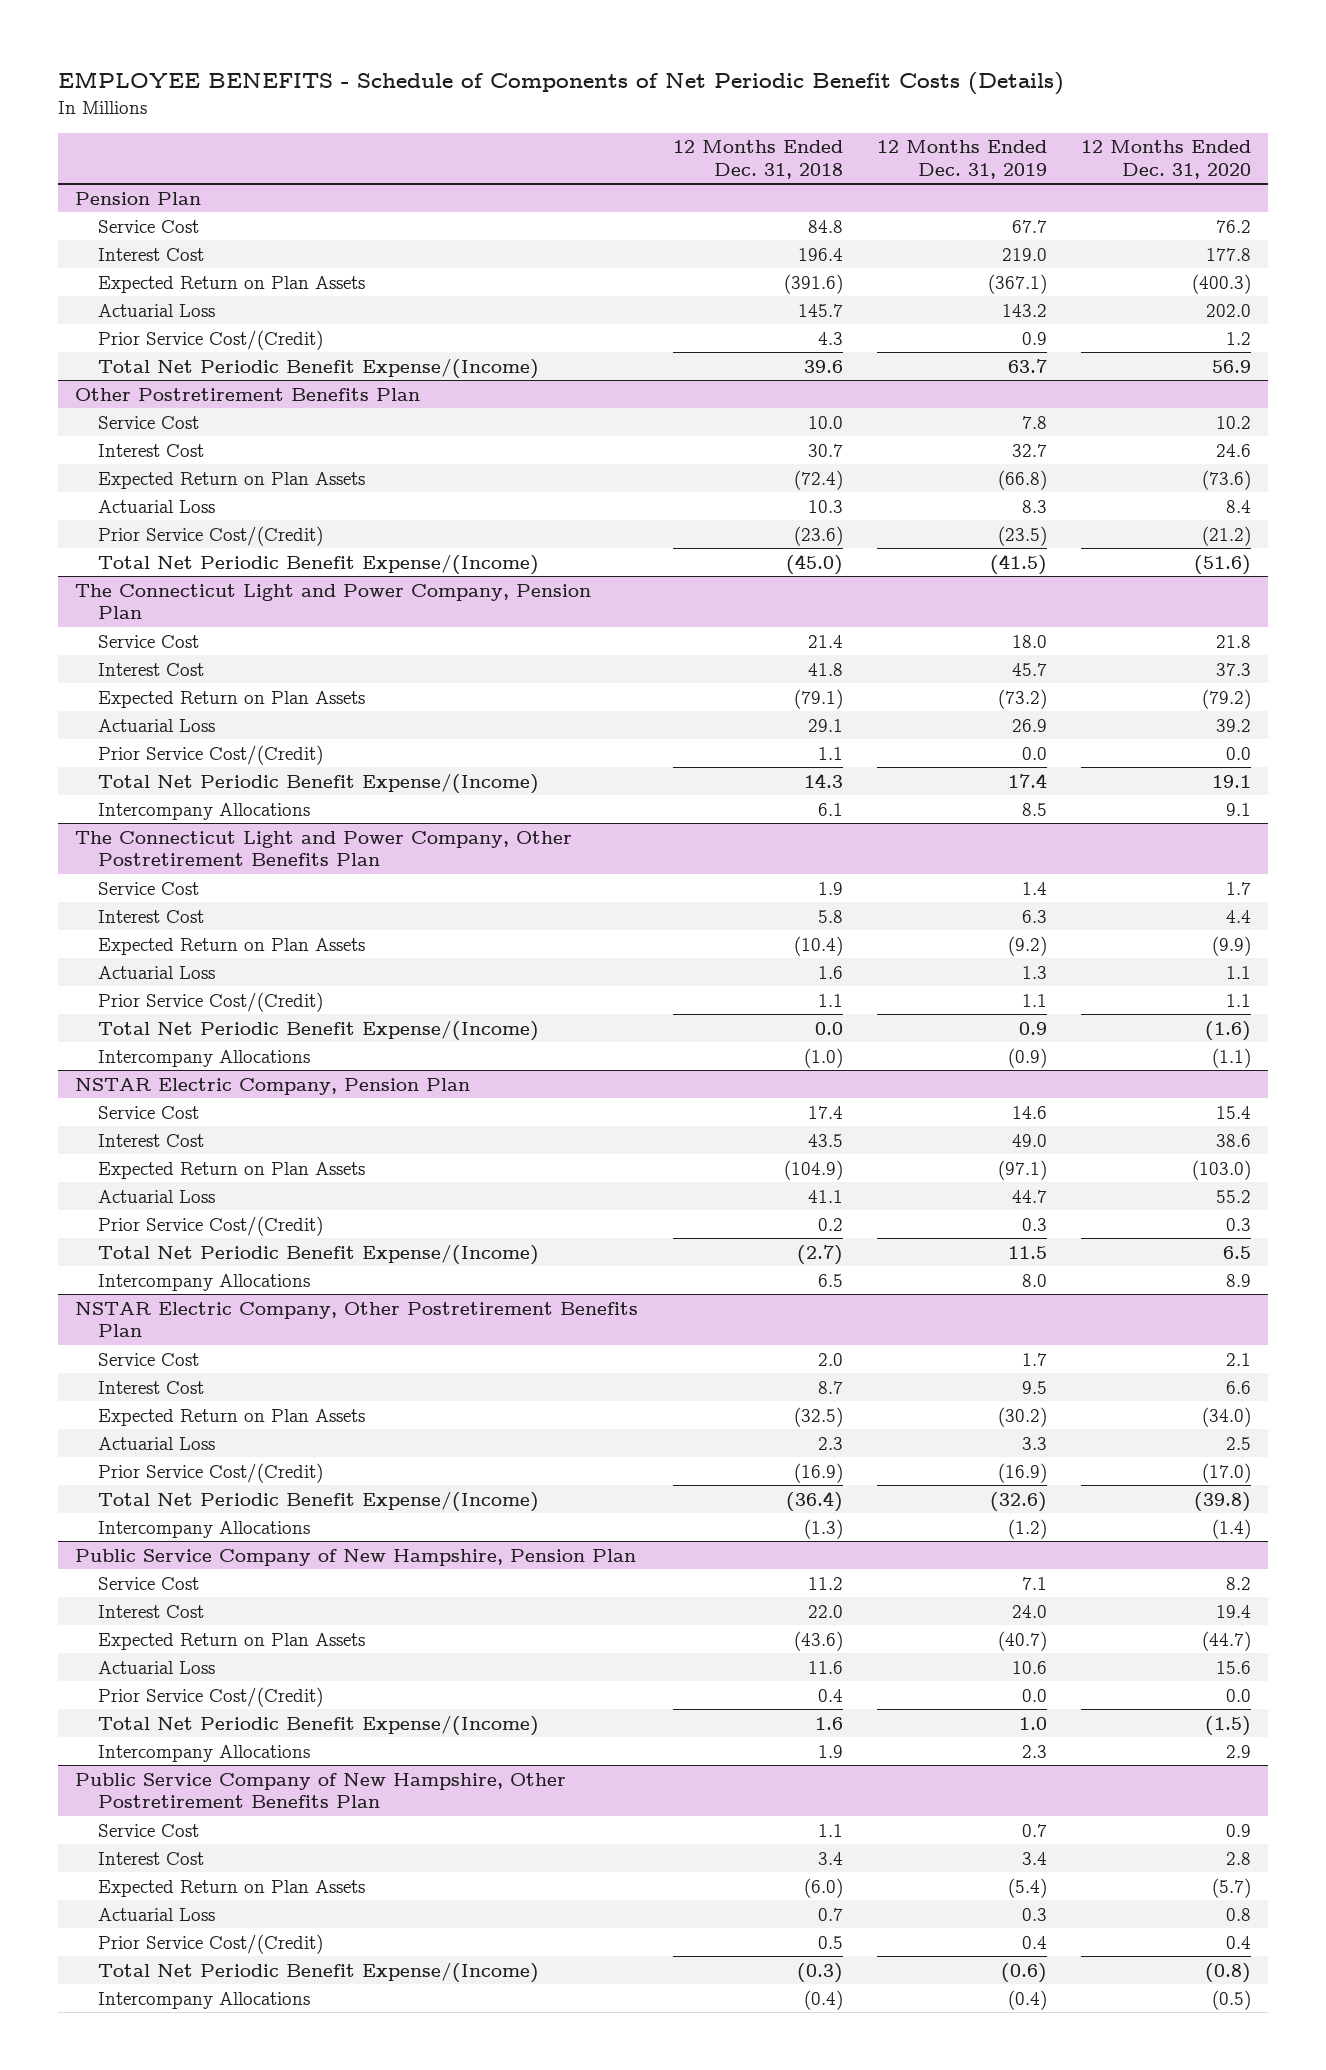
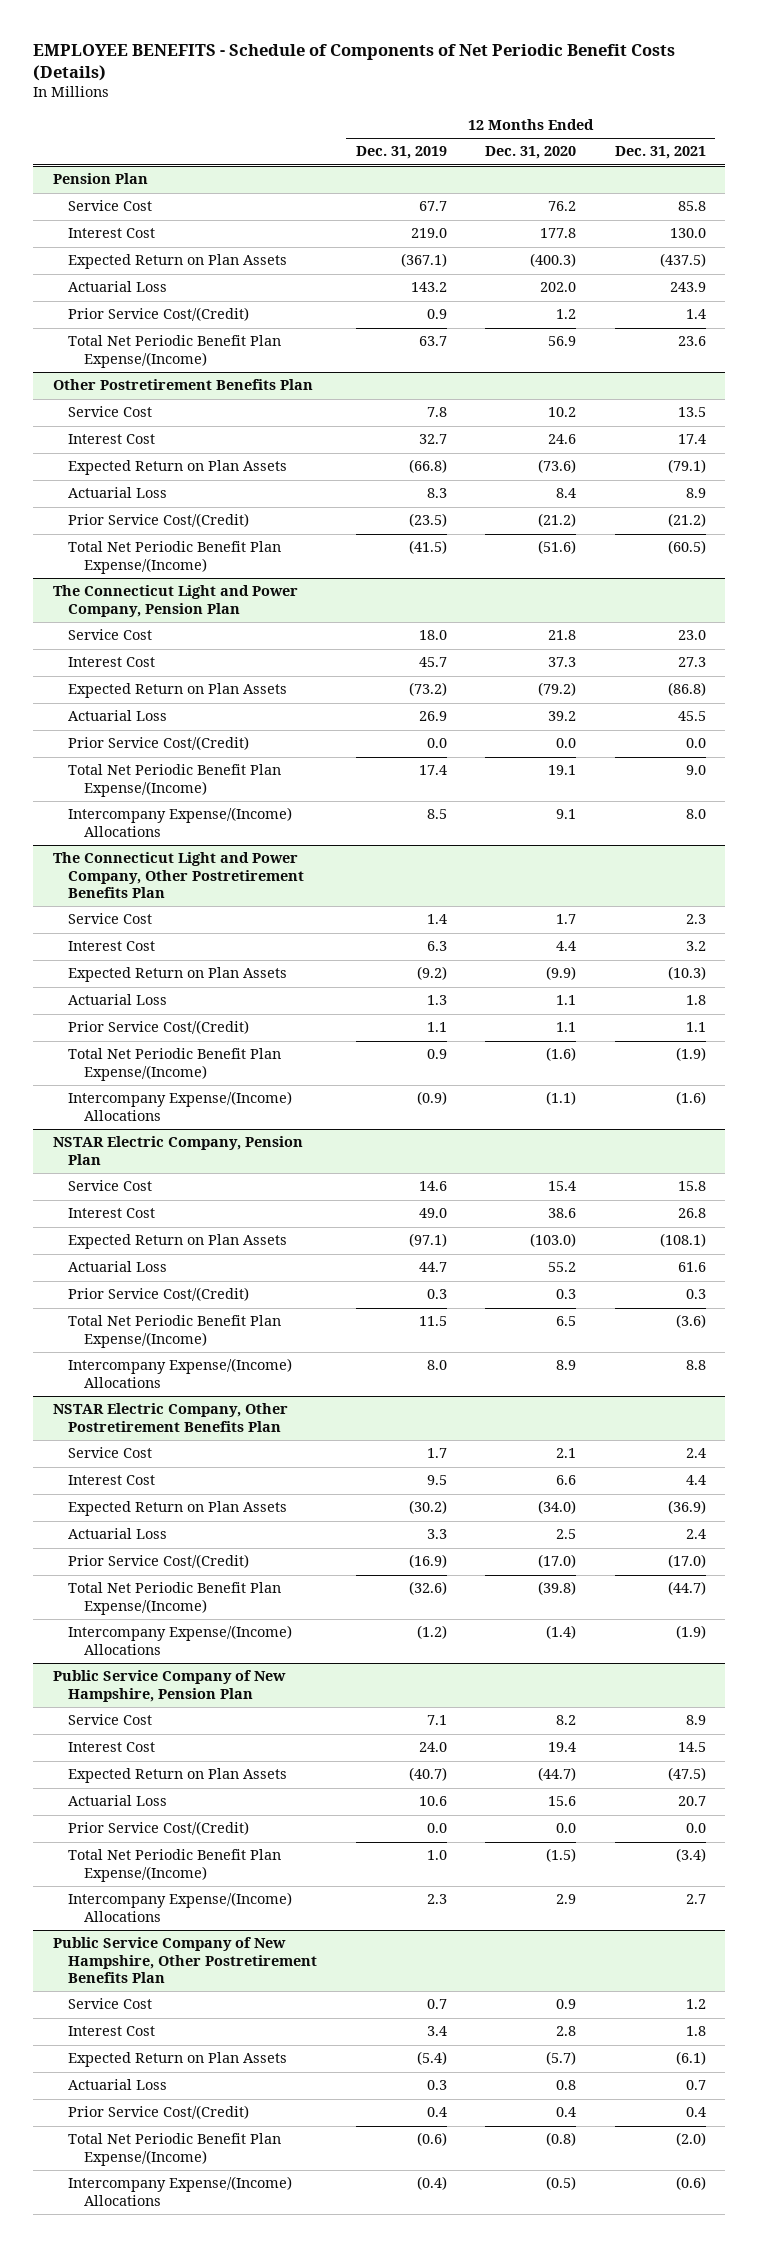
- | 12 Months Ended Dec. 31, 2018 | 12 Months Ended Dec. 31, 2019 | 12 Months Ended Dec. 31, 2020
+ | 12 Months Ended Dec. 31, 2019 | 12 Months Ended Dec. 31, 2020 | 12 Months Ended Dec. 31, 2021
@ Pension Plan
- Total Net Periodic Benefit Expense/(Income) | 39.6 | 63.7 | 56.9
+ Total Net Periodic Benefit Plan Expense/(Income) | 63.7 | 56.9 | 23.6
@ Other Postretirement Benefits Plan
- Total Net Periodic Benefit Expense/(Income) | (45.0) | (41.5) | (51.6)
+ Total Net Periodic Benefit Plan Expense/(Income) | (41.5) | (51.6) | (60.5)
@ The Connecticut Light and Power Company, Pension Plan
- Total Net Periodic Benefit Expense/(Income) | 14.3 | 17.4 | 19.1
- Intercompany Allocations | 6.1 | 8.5 | 9.1
+ Total Net Periodic Benefit Plan Expense/(Income) | 17.4 | 19.1 | 9.0
+ Intercompany Expense/(Income) Allocations | 8.5 | 9.1 | 8.0
@ The Connecticut Light and Power Company, Other Postretirement Benefits Plan
- Total Net Periodic Benefit Expense/(Income) | 0.0 | 0.9 | (1.6)
- Intercompany Allocations | (1.0) | (0.9) | (1.1)
+ Total Net Periodic Benefit Plan Expense/(Income) | 0.9 | (1.6) | (1.9)
+ Intercompany Expense/(Income) Allocations | (0.9) | (1.1) | (1.6)
@ NSTAR Electric Company, Pension Plan
- Total Net Periodic Benefit Expense/(Income) | (2.7) | 11.5 | 6.5
- Intercompany Allocations | 6.5 | 8.0 | 8.9
+ Total Net Periodic Benefit Plan Expense/(Income) | 11.5 | 6.5 | (3.6)
+ Intercompany Expense/(Income) Allocations | 8.0 | 8.9 | 8.8
@ NSTAR Electric Company, Other Postretirement Benefits Plan
- Total Net Periodic Benefit Expense/(Income) | (36.4) | (32.6) | (39.8)
- Intercompany Allocations | (1.3) | (1.2) | (1.4)
+ Total Net Periodic Benefit Plan Expense/(Income) | (32.6) | (39.8) | (44.7)
+ Intercompany Expense/(Income) Allocations | (1.2) | (1.4) | (1.9)
@ Public Service Company of New Hampshire, Pension Plan
- Total Net Periodic Benefit Expense/(Income) | 1.6 | 1.0 | (1.5)
- Intercompany Allocations | 1.9 | 2.3 | 2.9
+ Total Net Periodic Benefit Plan Expense/(Income) | 1.0 | (1.5) | (3.4)
+ Intercompany Expense/(Income) Allocations | 2.3 | 2.9 | 2.7
@ Public Service Company of New Hampshire, Other Postretirement Benefits Plan
- Total Net Periodic Benefit Expense/(Income) | (0.3) | (0.6) | (0.8)
- Intercompany Allocations | (0.4) | (0.4) | (0.5)
+ Total Net Periodic Benefit Plan Expense/(Income) | (0.6) | (0.8) | (2.0)
+ Intercompany Expense/(Income) Allocations | (0.4) | (0.5) | (0.6)

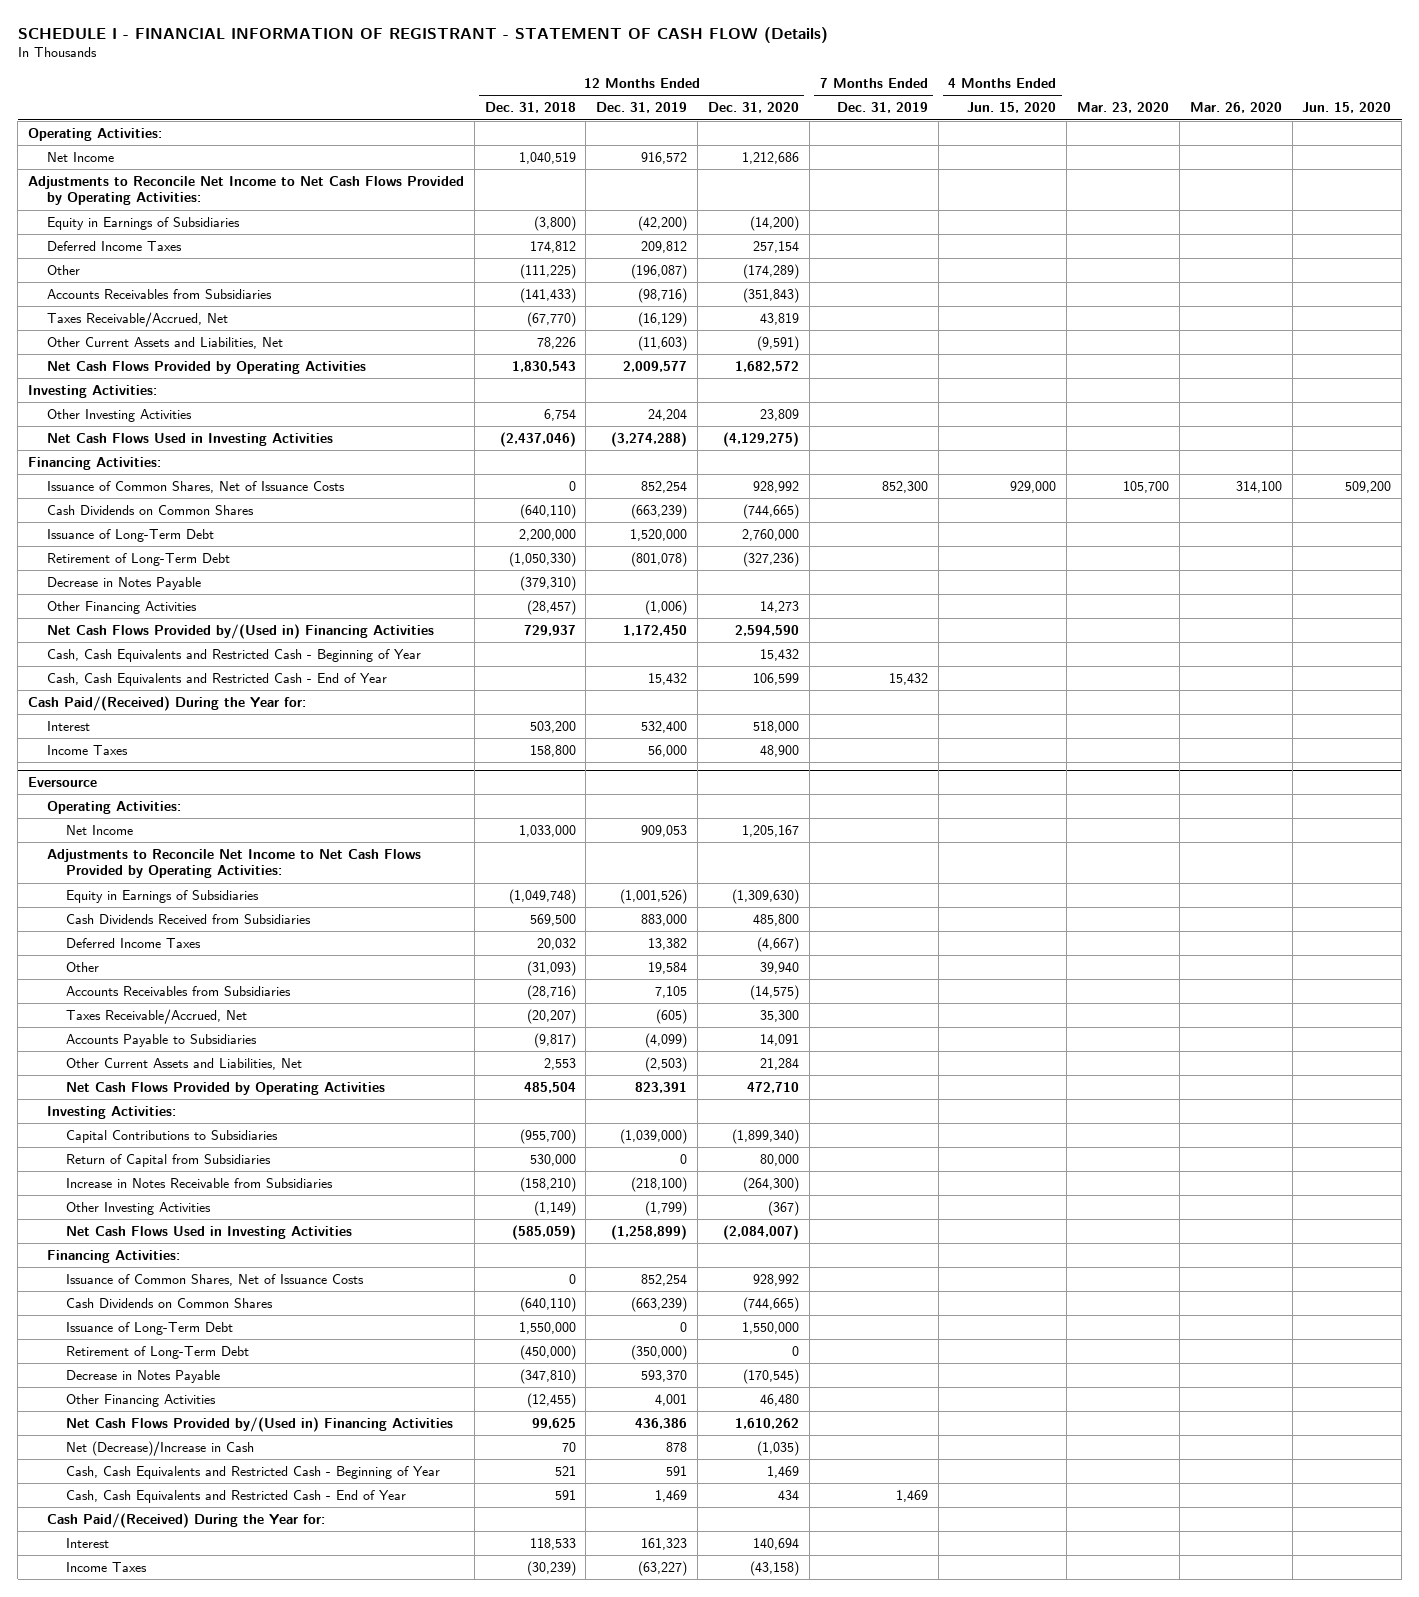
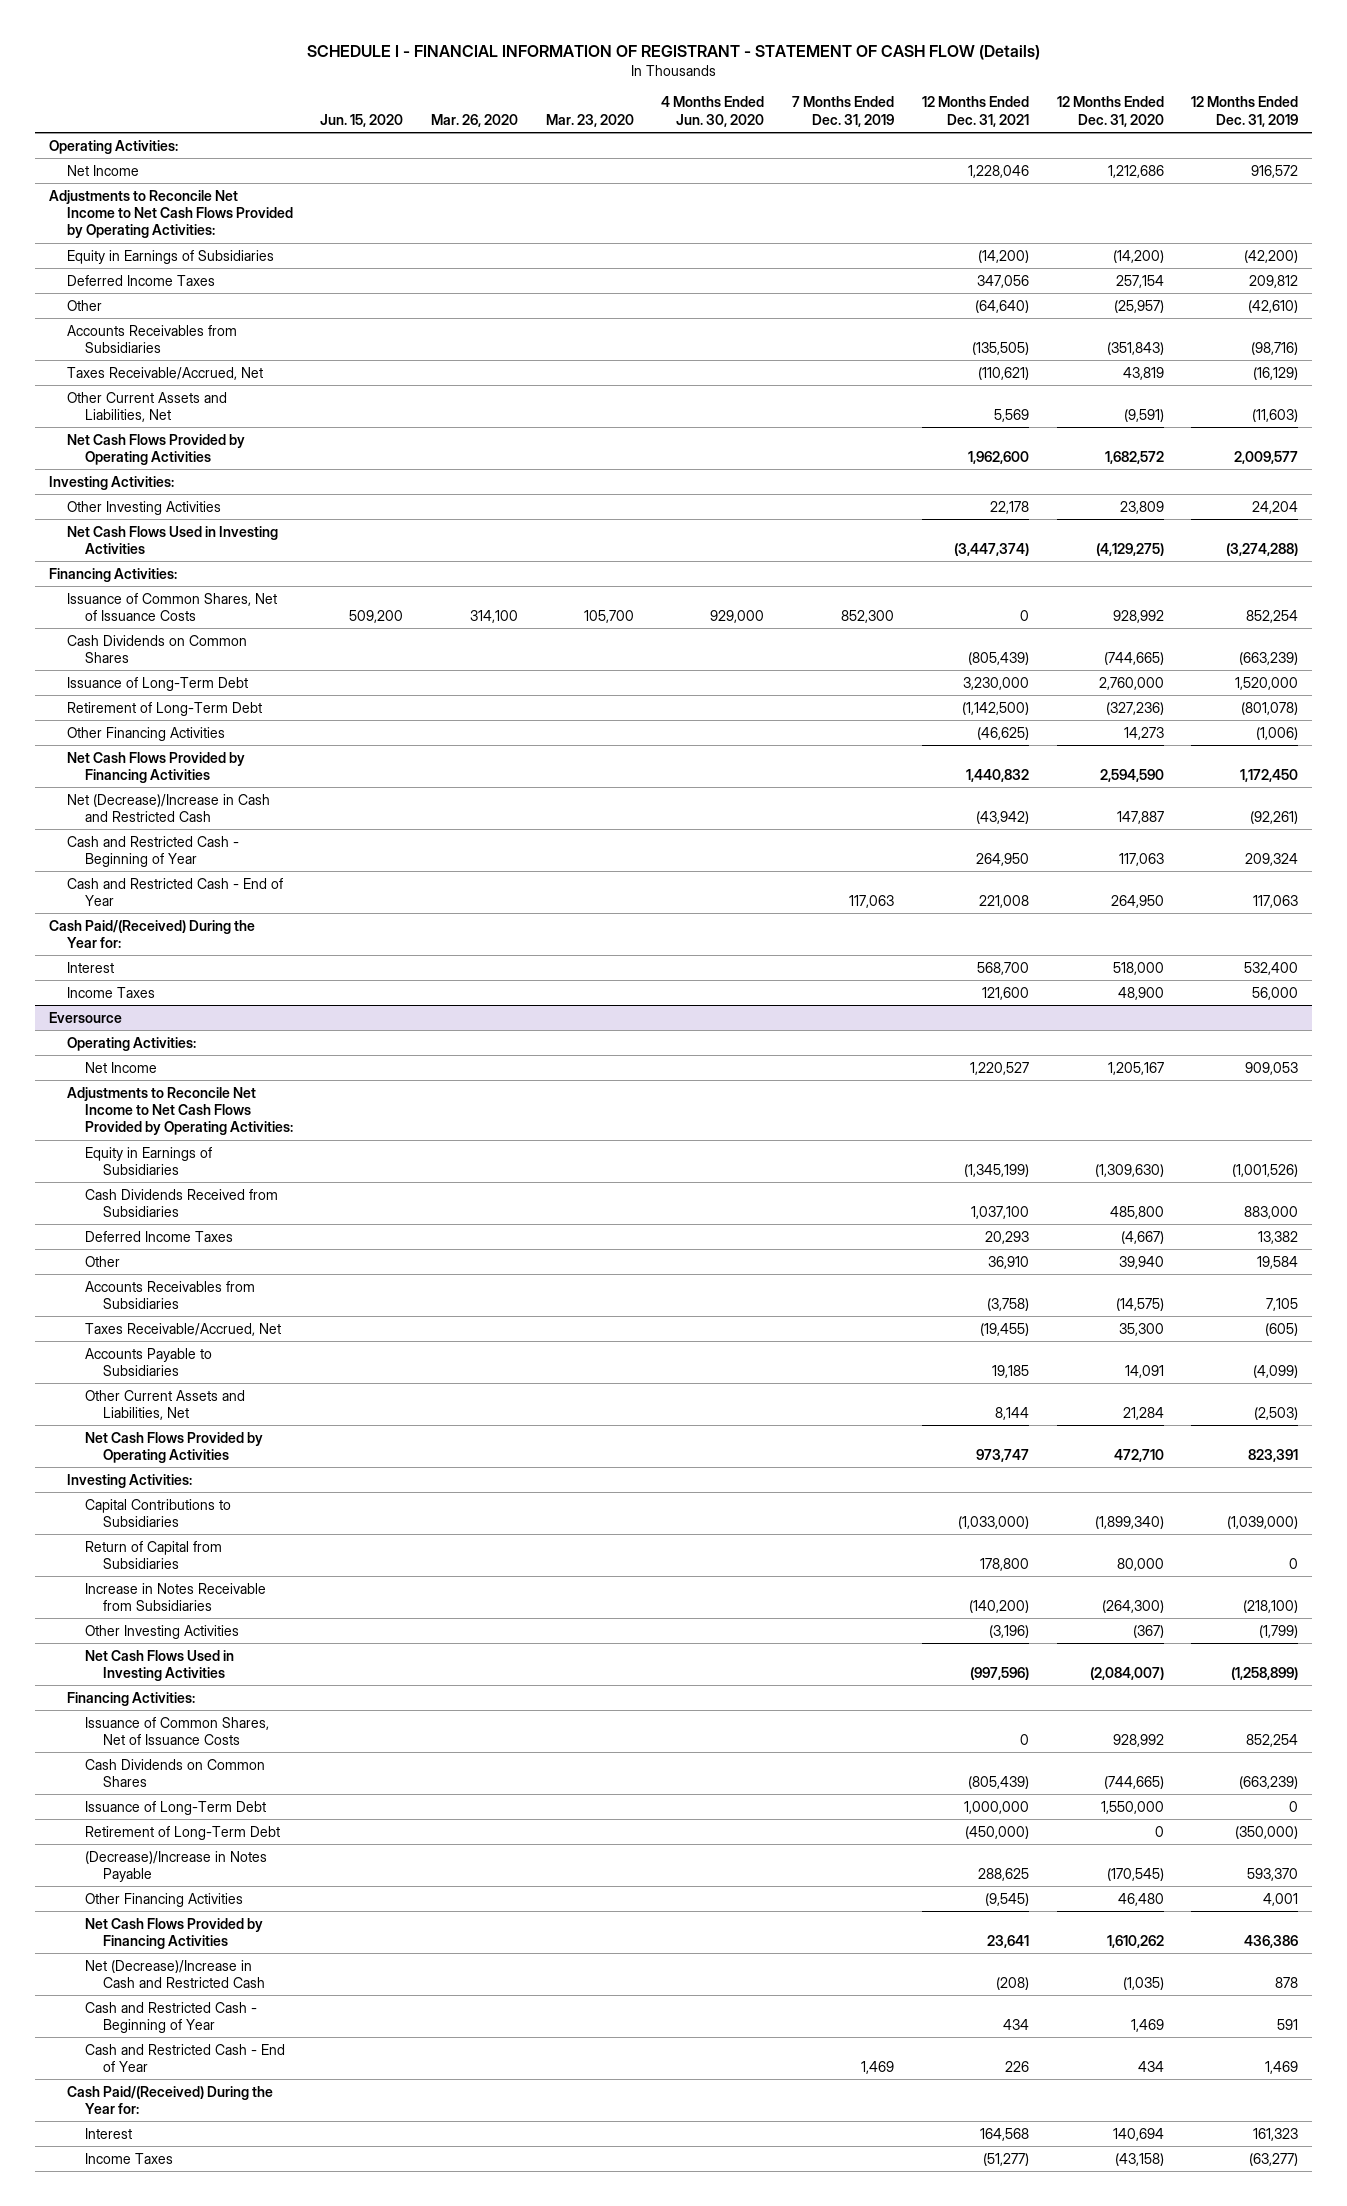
- | 12 Months Ended Dec. 31, 2018 | 12 Months Ended Dec. 31, 2019 | 12 Months Ended Dec. 31, 2020 | 7 Months Ended Dec. 31, 2019 | 4 Months Ended Jun. 15, 2020 | Mar. 23, 2020 | Mar. 26, 2020 | Jun. 15, 2020
+ | Jun. 15, 2020 | Mar. 26, 2020 | Mar. 23, 2020 | 4 Months Ended Jun. 30, 2020 | 7 Months Ended Dec. 31, 2019 | 12 Months Ended Dec. 31, 2021 | 12 Months Ended Dec. 31, 2020 | 12 Months Ended Dec. 31, 2019
- Other | (111,225) | (196,087) | (174,289) | | | | |
+ Other | | | | | | (64,640) | (25,957) | (42,610)
- Decrease in Notes Payable | (379,310) | | | | | | |
- Net Cash Flows Provided by/(Used in) Financing Activities | 729,937 | 1,172,450 | 2,594,590 | | | | |
- Cash, Cash Equivalents and Restricted Cash - Beginning of Year | | | 15,432 | | | | |
- Cash, Cash Equivalents and Restricted Cash - End of Year | | 15,432 | 106,599 | 15,432 | | | |
+ Net Cash Flows Provided by Financing Activities | | | | | | 1,440,832 | 2,594,590 | 1,172,450
+ Net (Decrease)/Increase in Cash and Restricted Cash | | | | | | (43,942) | 147,887 | (92,261)
+ Cash and Restricted Cash - Beginning of Year | | | | | | 264,950 | 117,063 | 209,324
+ Cash and Restricted Cash - End of Year | | | | | 117,063 | 221,008 | 264,950 | 117,063
@ Eversource
- Decrease in Notes Payable | (347,810) | 593,370 | (170,545) | | | | |
+ (Decrease)/Increase in Notes Payable | | | | | | 288,625 | (170,545) | 593,370
- Net Cash Flows Provided by/(Used in) Financing Activities | 99,625 | 436,386 | 1,610,262 | | | | |
- Net (Decrease)/Increase in Cash | 70 | 878 | (1,035) | | | | |
- Cash, Cash Equivalents and Restricted Cash - Beginning of Year | 521 | 591 | 1,469 | | | | |
- Cash, Cash Equivalents and Restricted Cash - End of Year | 591 | 1,469 | 434 | 1,469 | | | |
+ Net Cash Flows Provided by Financing Activities | | | | | | 23,641 | 1,610,262 | 436,386
+ Net (Decrease)/Increase in Cash and Restricted Cash | | | | | | (208) | (1,035) | 878
+ Cash and Restricted Cash - Beginning of Year | | | | | | 434 | 1,469 | 591
+ Cash and Restricted Cash - End of Year | | | | | 1,469 | 226 | 434 | 1,469
- Income Taxes | (30,239) | (63,227) | (43,158) | | | | |
+ Income Taxes | | | | | | (51,277) | (43,158) | (63,277)

